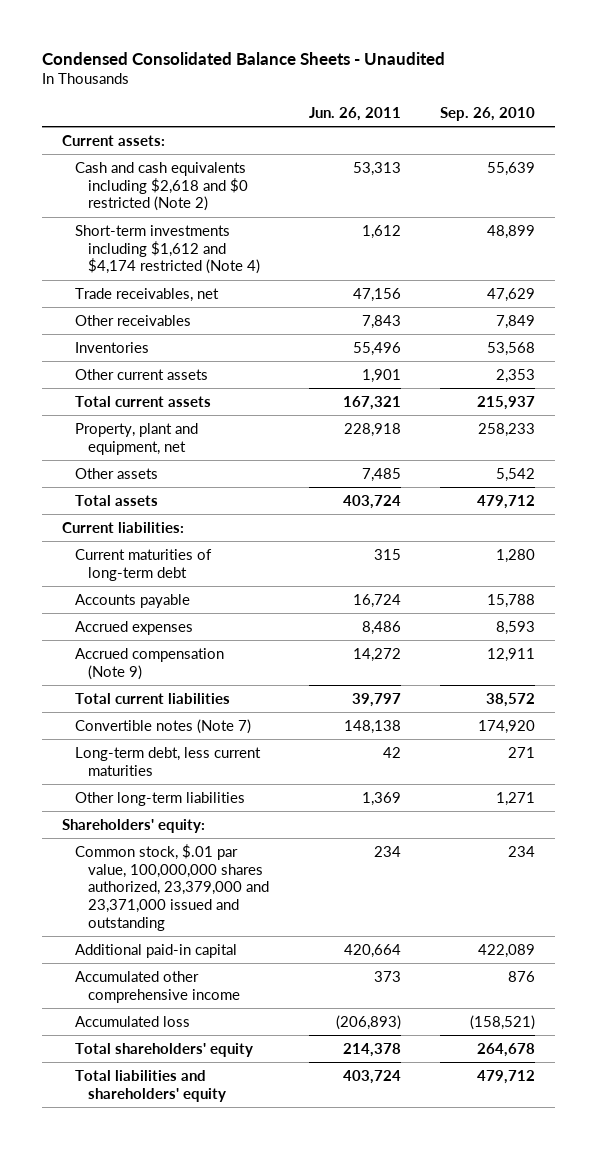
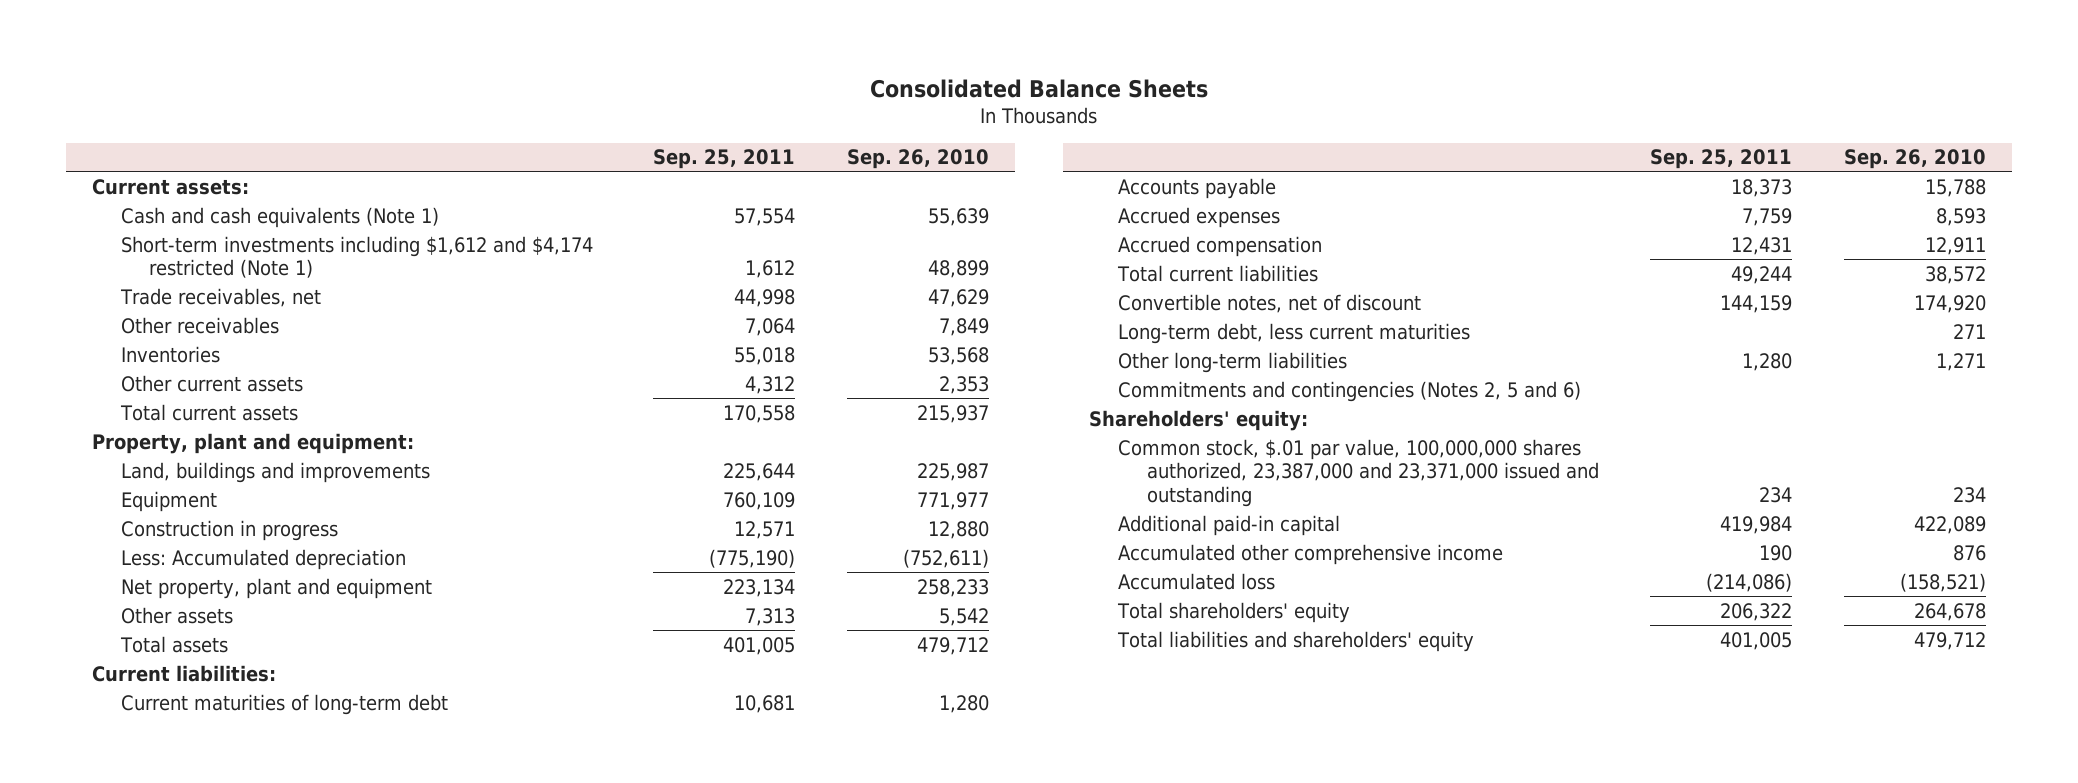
- Condensed Consolidated Balance Sheets - Unaudited
+ Consolidated Balance Sheets
- | Jun. 26, 2011 | Sep. 26, 2010
+ | Sep. 25, 2011 | Sep. 26, 2010
- Cash and cash equivalents including $2,618 and $0 restricted (Note 2) | 53,313 | 55,639
- Short-term investments including $1,612 and $4,174 restricted (Note 4) | 1,612 | 48,899
+ Cash and cash equivalents (Note 1) | 57,554 | 55,639
+ Short-term investments including $1,612 and $4,174 restricted (Note 1) | 1,612 | 48,899
- Property, plant and equipment, net | 228,918 | 258,233
+ Property, plant and equipment:
+ Land, buildings and improvements | 225,644 | 225,987
+ Equipment | 760,109 | 771,977
+ Construction in progress | 12,571 | 12,880
+ Less: Accumulated depreciation | (775,190) | (752,611)
+ Net property, plant and equipment | 223,134 | 258,233
- Accrued compensation (Note 9) | 14,272 | 12,911
+ Accrued compensation | 12,431 | 12,911
- Convertible notes (Note 7) | 148,138 | 174,920
+ Convertible notes, net of discount | 144,159 | 174,920
+ Commitments and contingencies (Notes 2, 5 and 6)
- Common stock, $.01 par value, 100,000,000 shares authorized, 23,379,000 and 23,371,000 issued and outstanding | 234 | 234
+ Common stock, $.01 par value, 100,000,000 shares authorized, 23,387,000 and 23,371,000 issued and outstanding | 234 | 234

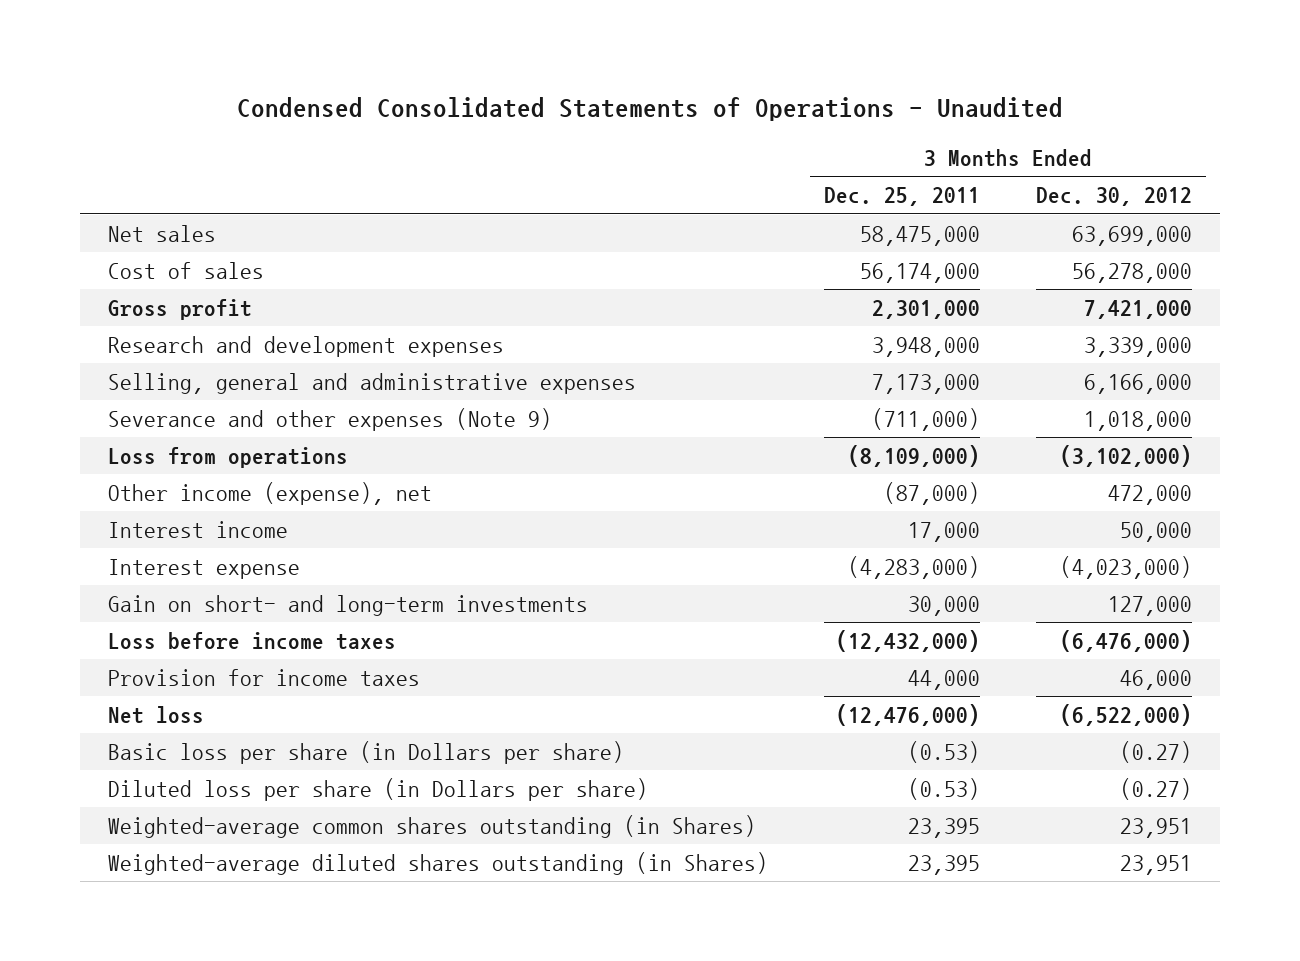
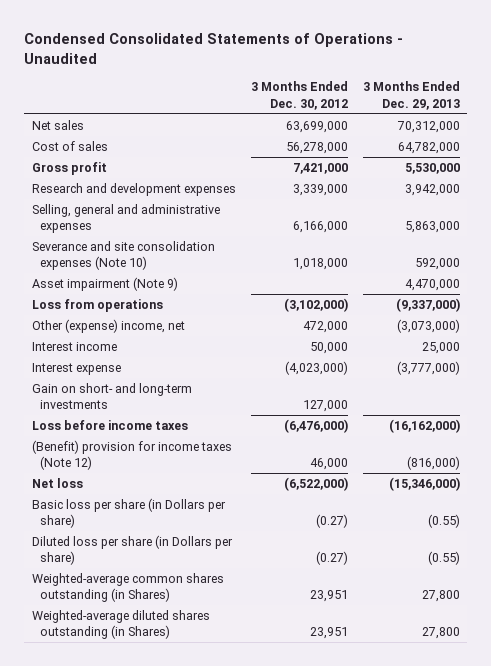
- | 3 Months Ended Dec. 25, 2011 | 3 Months Ended Dec. 30, 2012
+ | 3 Months Ended Dec. 30, 2012 | 3 Months Ended Dec. 29, 2013
- Severance and other expenses (Note 9) | (711,000) | 1,018,000
+ Severance and site consolidation expenses (Note 10) | 1,018,000 | 592,000
+ Asset impairment (Note 9) | | 4,470,000
- Other income (expense), net | (87,000) | 472,000
+ Other (expense) income, net | 472,000 | (3,073,000)
- Provision for income taxes | 44,000 | 46,000
+ (Benefit) provision for income taxes (Note 12) | 46,000 | (816,000)

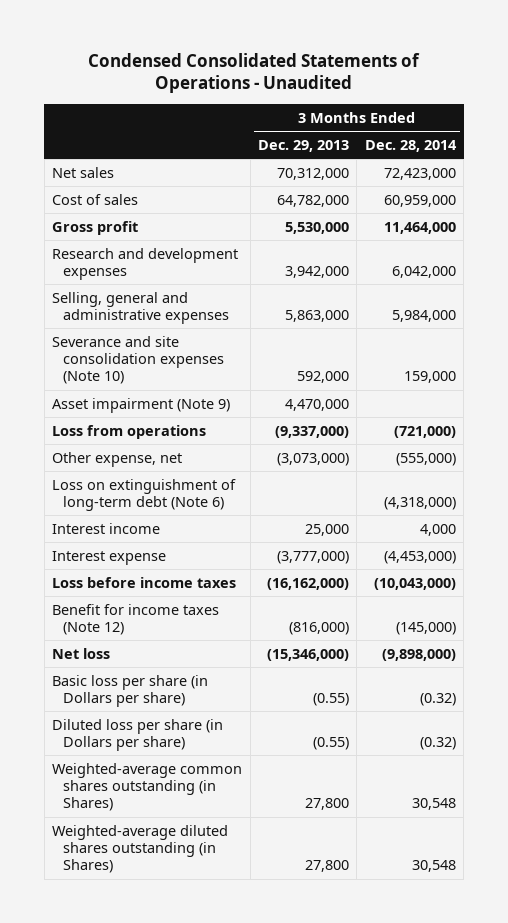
- | 3 Months Ended Dec. 30, 2012 | 3 Months Ended Dec. 29, 2013
+ | 3 Months Ended Dec. 29, 2013 | 3 Months Ended Dec. 28, 2014
- Other (expense) income, net | 472,000 | (3,073,000)
+ Other expense, net | (3,073,000) | (555,000)
+ Loss on extinguishment of long-term debt (Note 6) | | (4,318,000)
- Gain on short- and long-term investments | 127,000 |
- (Benefit) provision for income taxes (Note 12) | 46,000 | (816,000)
+ Benefit for income taxes (Note 12) | (816,000) | (145,000)

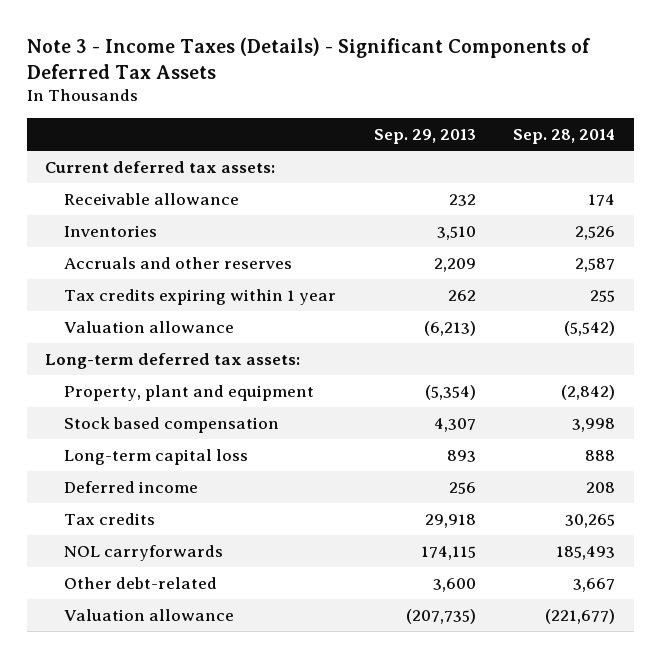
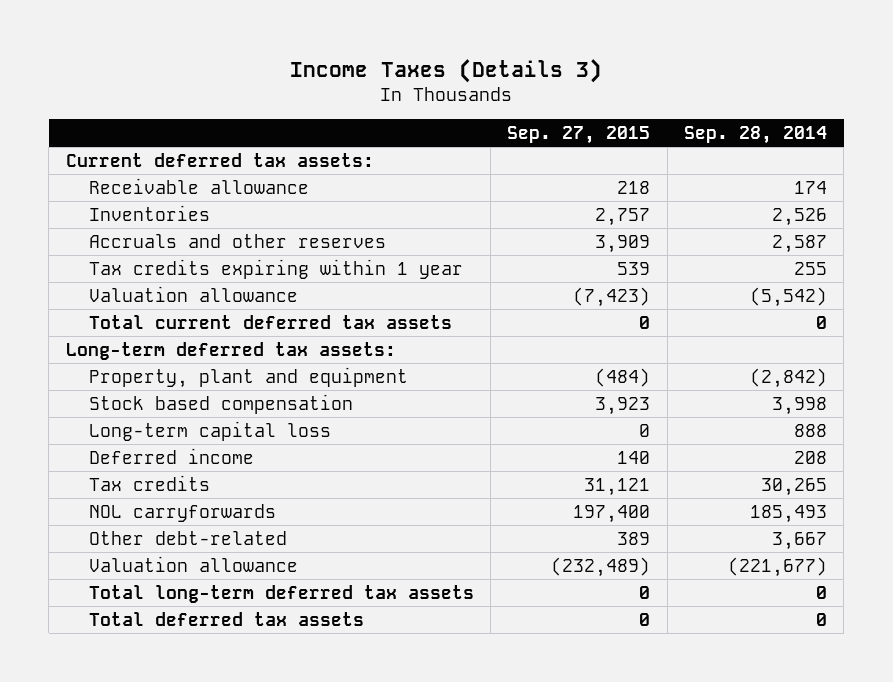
- Note 3 - Income Taxes (Details) - Significant Components of Deferred Tax Assets
+ Income Taxes (Details 3)
- | Sep. 29, 2013 | Sep. 28, 2014
+ | Sep. 27, 2015 | Sep. 28, 2014
+ Total current deferred tax assets | 0 | 0
+ Total long-term deferred tax assets | 0 | 0
+ Total deferred tax assets | 0 | 0

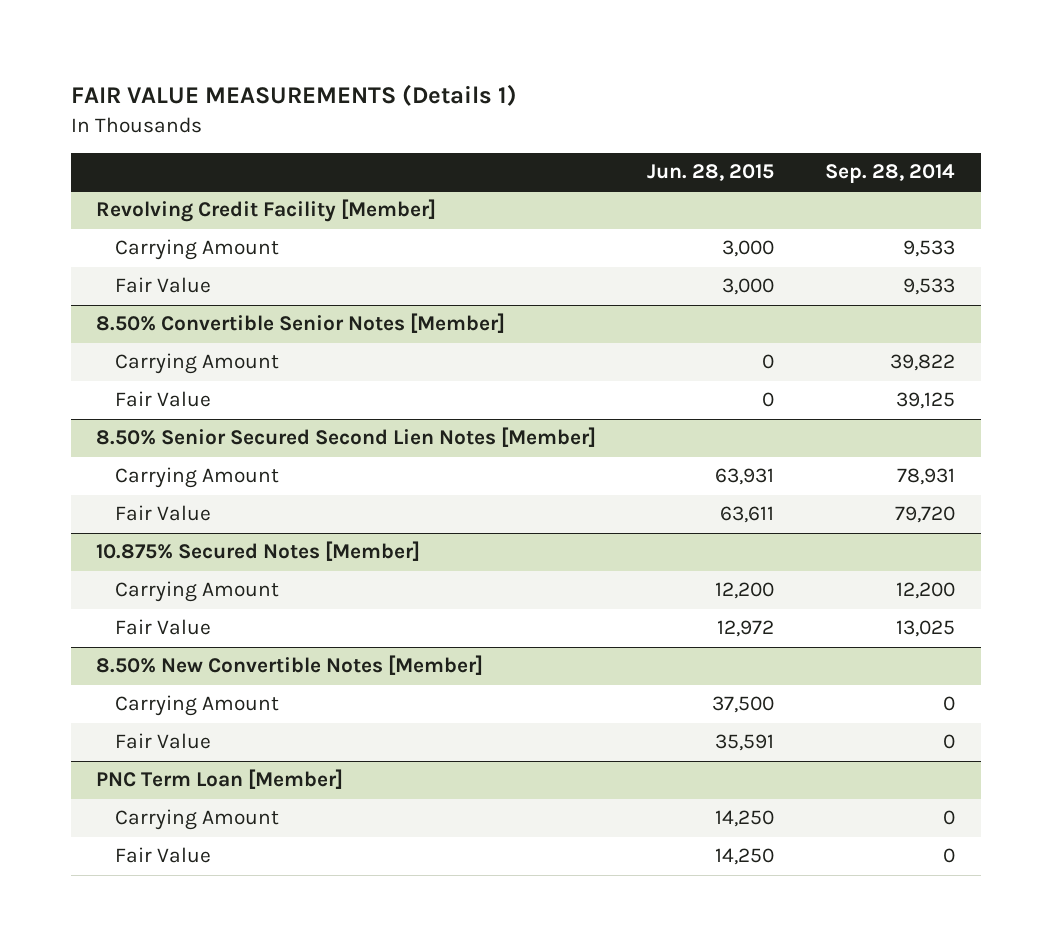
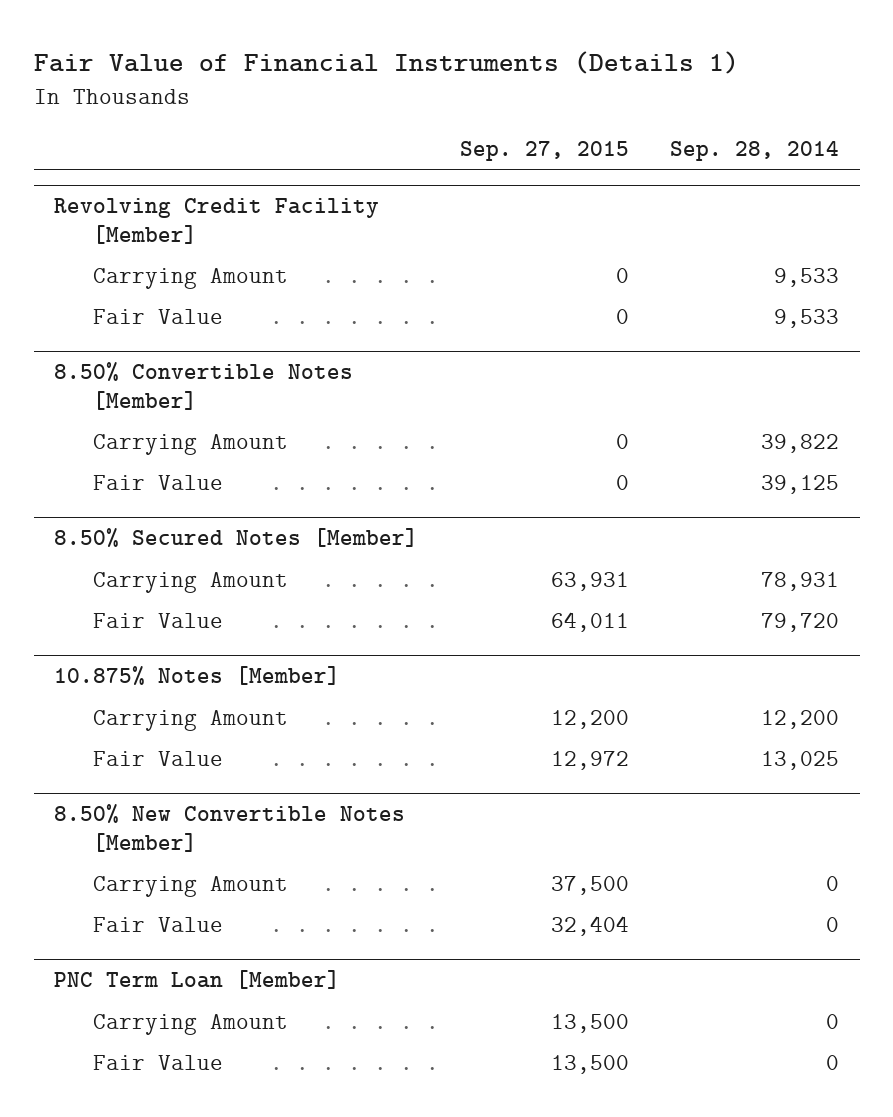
- FAIR VALUE MEASUREMENTS (Details 1)
+ Fair Value of Financial Instruments (Details 1)
- | Jun. 28, 2015 | Sep. 28, 2014
+ | Sep. 27, 2015 | Sep. 28, 2014
- 8.50% Convertible Senior Notes [Member]
+ 8.50% Convertible Notes [Member]
- 8.50% Senior Secured Second Lien Notes [Member]
+ 8.50% Secured Notes [Member]
- 10.875% Secured Notes [Member]
+ 10.875% Notes [Member]

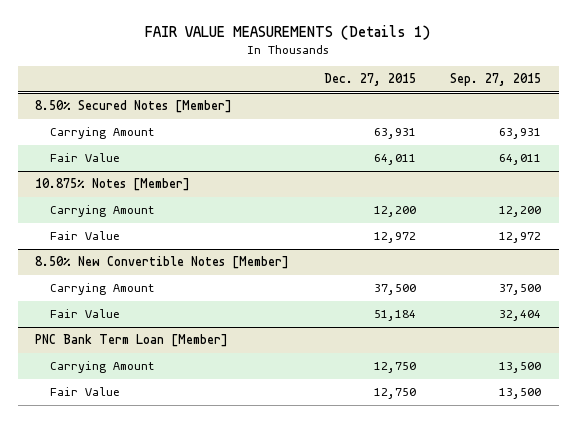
- Fair Value of Financial Instruments (Details 1)
+ FAIR VALUE MEASUREMENTS (Details 1)
- | Sep. 27, 2015 | Sep. 28, 2014
+ | Dec. 27, 2015 | Sep. 27, 2015
- Revolving Credit Facility [Member]
- Carrying Amount | 0 | 9,533
- Fair Value | 0 | 9,533
- 8.50% Convertible Notes [Member]
- Carrying Amount | 0 | 39,822
- Fair Value | 0 | 39,125
- PNC Term Loan [Member]
+ PNC Bank Term Loan [Member]

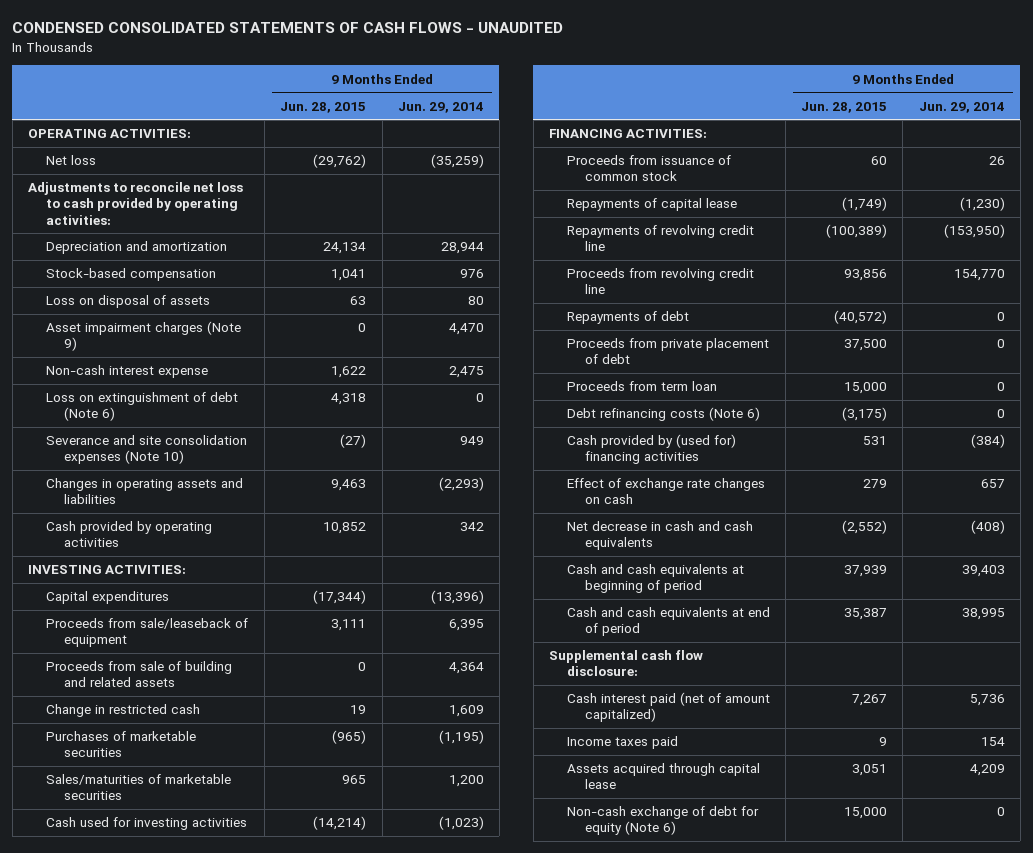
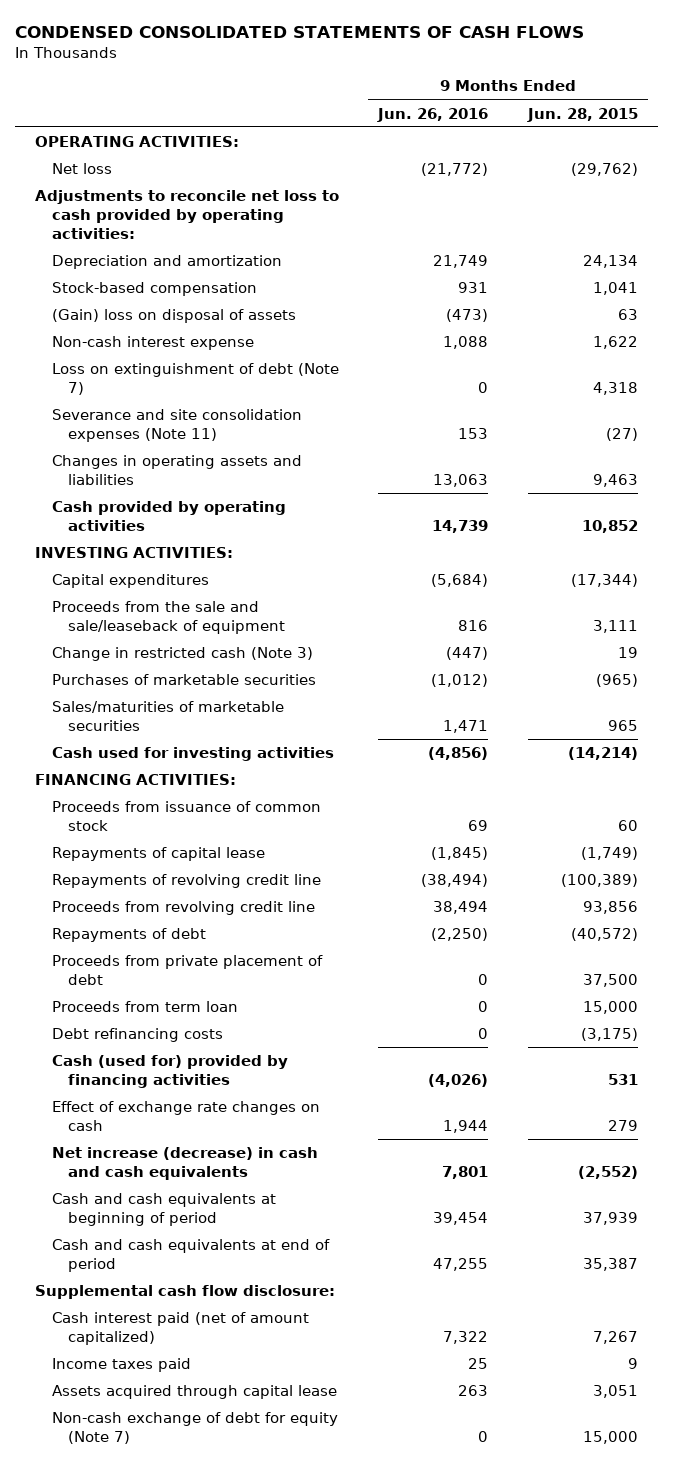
- CONDENSED CONSOLIDATED STATEMENTS OF CASH FLOWS - UNAUDITED
+ CONDENSED CONSOLIDATED STATEMENTS OF CASH FLOWS
- | 9 Months Ended Jun. 28, 2015 | 9 Months Ended Jun. 29, 2014
+ | 9 Months Ended Jun. 26, 2016 | 9 Months Ended Jun. 28, 2015
- Loss on disposal of assets | 63 | 80
- Asset impairment charges (Note 9) | 0 | 4,470
+ (Gain) loss on disposal of assets | (473) | 63
- Loss on extinguishment of debt (Note 6) | 4,318 | 0
- Severance and site consolidation expenses (Note 10) | (27) | 949
+ Loss on extinguishment of debt (Note 7) | 0 | 4,318
+ Severance and site consolidation expenses (Note 11) | 153 | (27)
- Proceeds from sale/leaseback of equipment | 3,111 | 6,395
- Proceeds from sale of building and related assets | 0 | 4,364
- Change in restricted cash | 19 | 1,609
+ Proceeds from the sale and sale/leaseback of equipment | 816 | 3,111
+ Change in restricted cash (Note 3) | (447) | 19
- Debt refinancing costs (Note 6) | (3,175) | 0
- Cash provided by (used for) financing activities | 531 | (384)
+ Debt refinancing costs | 0 | (3,175)
+ Cash (used for) provided by financing activities | (4,026) | 531
- Net decrease in cash and cash equivalents | (2,552) | (408)
+ Net increase (decrease) in cash and cash equivalents | 7,801 | (2,552)
- Non-cash exchange of debt for equity (Note 6) | 15,000 | 0
+ Non-cash exchange of debt for equity (Note 7) | 0 | 15,000

